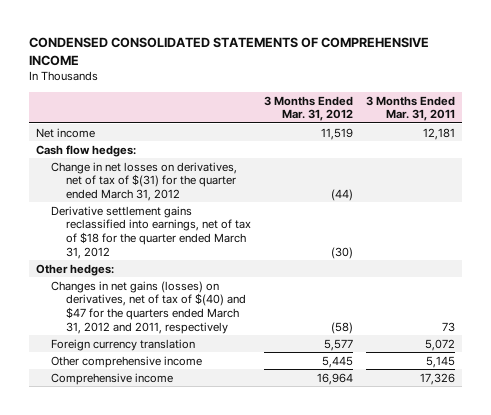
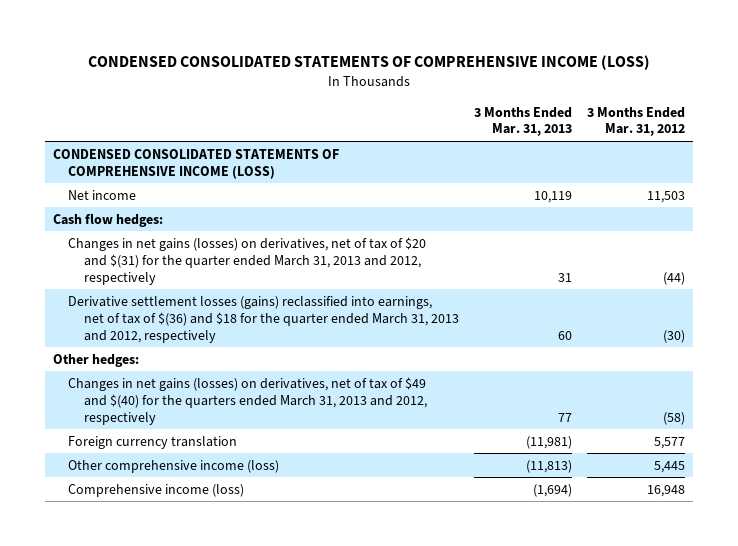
- CONDENSED CONSOLIDATED STATEMENTS OF COMPREHENSIVE INCOME
+ CONDENSED CONSOLIDATED STATEMENTS OF COMPREHENSIVE INCOME (LOSS)
- | 3 Months Ended Mar. 31, 2012 | 3 Months Ended Mar. 31, 2011
+ | 3 Months Ended Mar. 31, 2013 | 3 Months Ended Mar. 31, 2012
- Net income | 11,519 | 12,181
+ CONDENSED CONSOLIDATED STATEMENTS OF COMPREHENSIVE INCOME (LOSS)
+ Net income | 10,119 | 11,503
- Change in net losses on derivatives, net of tax of $(31) for the quarter ended March 31, 2012 | (44) |
- Derivative settlement gains reclassified into earnings, net of tax of $18 for the quarter ended March 31, 2012 | (30) |
+ Changes in net gains (losses) on derivatives, net of tax of $20 and $(31) for the quarter ended March 31, 2013 and 2012, respectively | 31 | (44)
+ Derivative settlement losses (gains) reclassified into earnings, net of tax of $(36) and $18 for the quarter ended March 31, 2013 and 2012, respectively | 60 | (30)
- Changes in net gains (losses) on derivatives, net of tax of $(40) and $47 for the quarters ended March 31, 2012 and 2011, respectively | (58) | 73
+ Changes in net gains (losses) on derivatives, net of tax of $49 and $(40) for the quarters ended March 31, 2013 and 2012, respectively | 77 | (58)
- Other comprehensive income | 5,445 | 5,145
- Comprehensive income | 16,964 | 17,326
+ Other comprehensive income (loss) | (11,813) | 5,445
+ Comprehensive income (loss) | (1,694) | 16,948

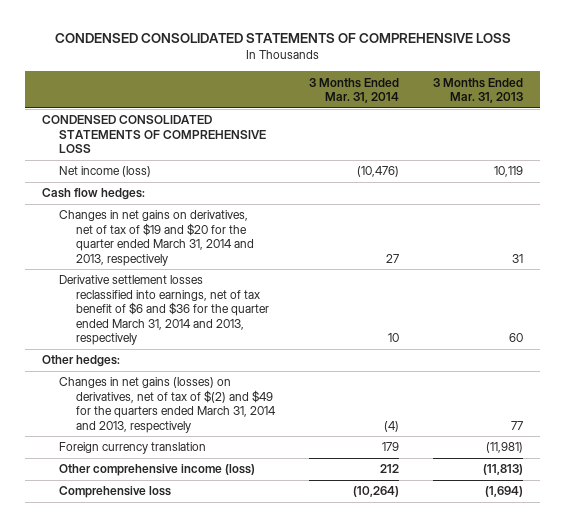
- CONDENSED CONSOLIDATED STATEMENTS OF COMPREHENSIVE INCOME (LOSS)
+ CONDENSED CONSOLIDATED STATEMENTS OF COMPREHENSIVE LOSS
- | 3 Months Ended Mar. 31, 2013 | 3 Months Ended Mar. 31, 2012
+ | 3 Months Ended Mar. 31, 2014 | 3 Months Ended Mar. 31, 2013
- CONDENSED CONSOLIDATED STATEMENTS OF COMPREHENSIVE INCOME (LOSS)
- Net income | 10,119 | 11,503
+ CONDENSED CONSOLIDATED STATEMENTS OF COMPREHENSIVE LOSS
+ Net income (loss) | (10,476) | 10,119
- Changes in net gains (losses) on derivatives, net of tax of $20 and $(31) for the quarter ended March 31, 2013 and 2012, respectively | 31 | (44)
- Derivative settlement losses (gains) reclassified into earnings, net of tax of $(36) and $18 for the quarter ended March 31, 2013 and 2012, respectively | 60 | (30)
+ Changes in net gains on derivatives, net of tax of $19 and $20 for the quarter ended March 31, 2014 and 2013, respectively | 27 | 31
+ Derivative settlement losses reclassified into earnings, net of tax benefit of $6 and $36 for the quarter ended March 31, 2014 and 2013, respectively | 10 | 60
- Changes in net gains (losses) on derivatives, net of tax of $49 and $(40) for the quarters ended March 31, 2013 and 2012, respectively | 77 | (58)
+ Changes in net gains (losses) on derivatives, net of tax of $(2) and $49 for the quarters ended March 31, 2014 and 2013, respectively | (4) | 77
- Comprehensive income (loss) | (1,694) | 16,948
+ Comprehensive loss | (10,264) | (1,694)

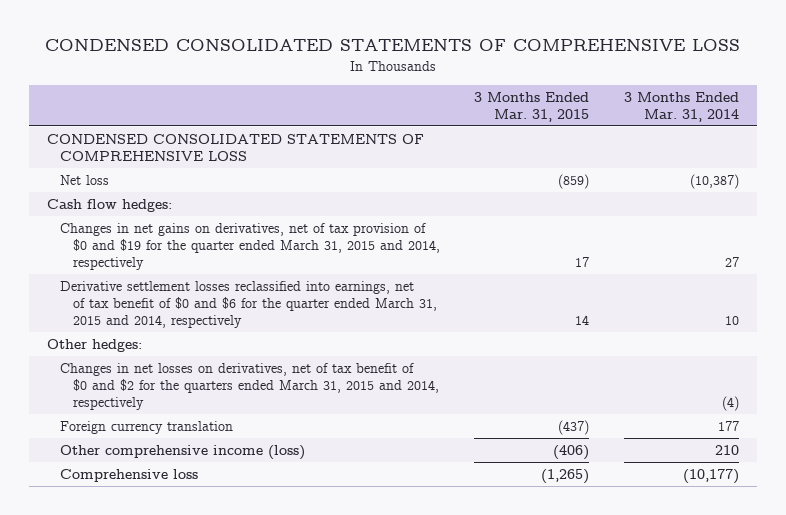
- | 3 Months Ended Mar. 31, 2014 | 3 Months Ended Mar. 31, 2013
+ | 3 Months Ended Mar. 31, 2015 | 3 Months Ended Mar. 31, 2014
- Net income (loss) | (10,476) | 10,119
+ Net loss | (859) | (10,387)
- Changes in net gains on derivatives, net of tax of $19 and $20 for the quarter ended March 31, 2014 and 2013, respectively | 27 | 31
- Derivative settlement losses reclassified into earnings, net of tax benefit of $6 and $36 for the quarter ended March 31, 2014 and 2013, respectively | 10 | 60
+ Changes in net gains on derivatives, net of tax provision of $0 and $19 for the quarter ended March 31, 2015 and 2014, respectively | 17 | 27
+ Derivative settlement losses reclassified into earnings, net of tax benefit of $0 and $6 for the quarter ended March 31, 2015 and 2014, respectively | 14 | 10
- Changes in net gains (losses) on derivatives, net of tax of $(2) and $49 for the quarters ended March 31, 2014 and 2013, respectively | (4) | 77
- Foreign currency translation | 179 | (11,981)
- Other comprehensive income (loss) | 212 | (11,813)
- Comprehensive loss | (10,264) | (1,694)
+ Changes in net losses on derivatives, net of tax benefit of $0 and $2 for the quarters ended March 31, 2015 and 2014, respectively | | (4)
+ Foreign currency translation | (437) | 177
+ Other comprehensive income (loss) | (406) | 210
+ Comprehensive loss | (1,265) | (10,177)

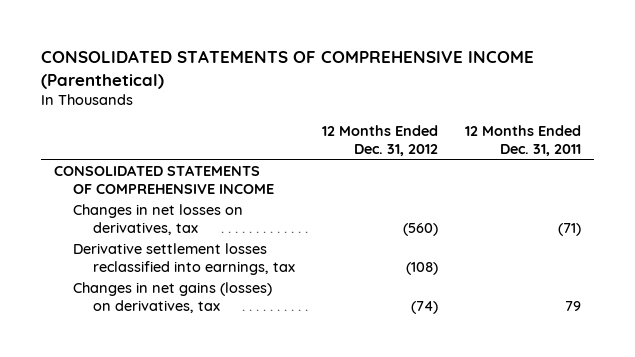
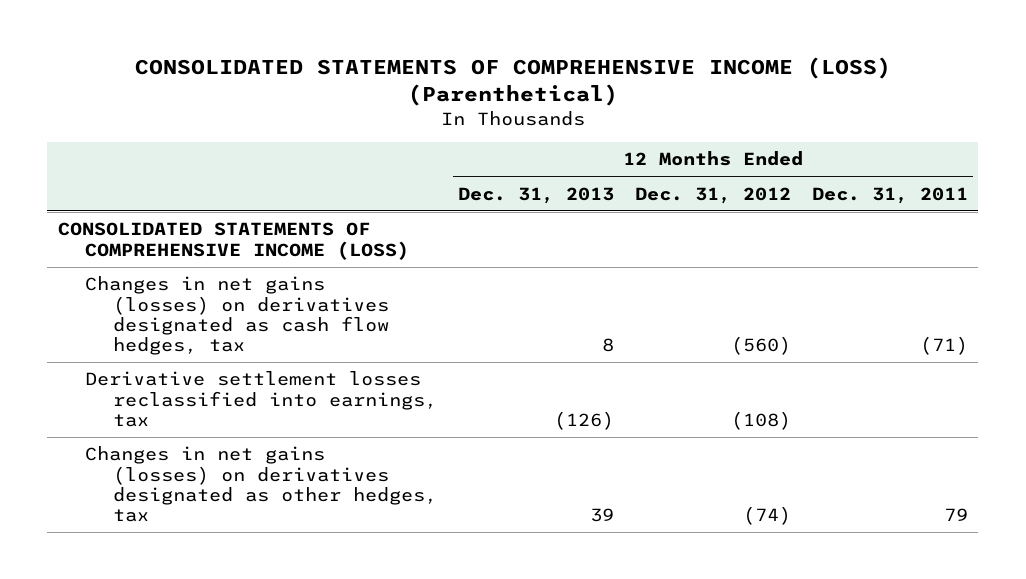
- CONSOLIDATED STATEMENTS OF COMPREHENSIVE INCOME (Parenthetical)
+ CONSOLIDATED STATEMENTS OF COMPREHENSIVE INCOME (LOSS) (Parenthetical)
- | 12 Months Ended Dec. 31, 2012 | 12 Months Ended Dec. 31, 2011
+ | 12 Months Ended Dec. 31, 2013 | 12 Months Ended Dec. 31, 2012 | 12 Months Ended Dec. 31, 2011
- CONSOLIDATED STATEMENTS OF COMPREHENSIVE INCOME
- Changes in net losses on derivatives, tax | (560) | (71)
+ CONSOLIDATED STATEMENTS OF COMPREHENSIVE INCOME (LOSS)
+ Changes in net gains (losses) on derivatives designated as cash flow hedges, tax | 8 | (560) | (71)
- Changes in net gains (losses) on derivatives, tax | (74) | 79
+ Changes in net gains (losses) on derivatives designated as other hedges, tax | 39 | (74) | 79

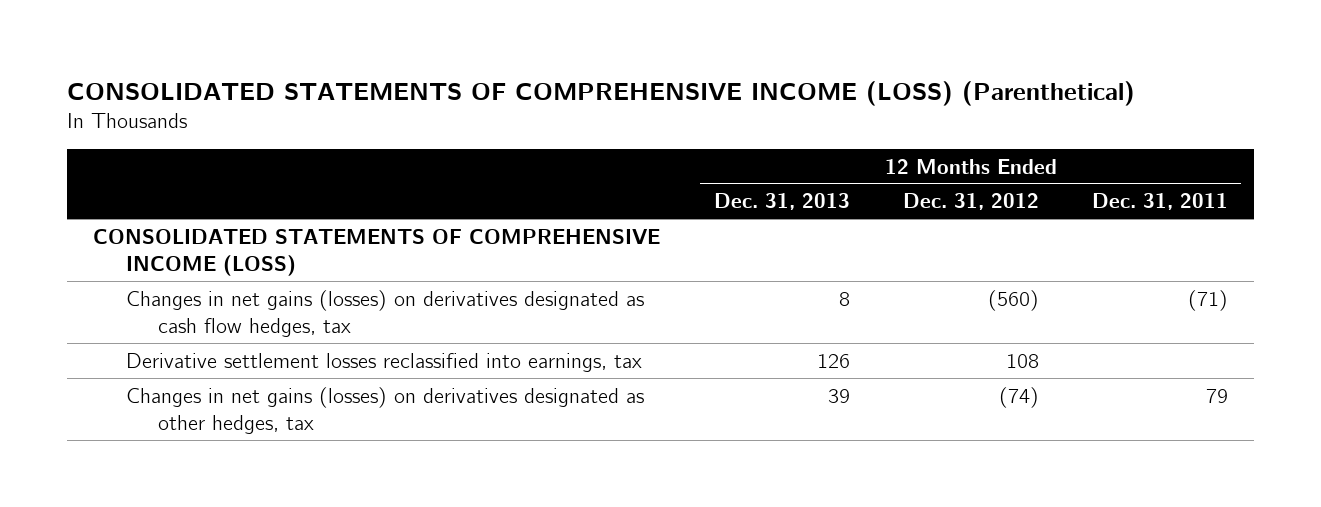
- Derivative settlement losses reclassified into earnings, tax | (126) | (108) |
+ Derivative settlement losses reclassified into earnings, tax | 126 | 108 |

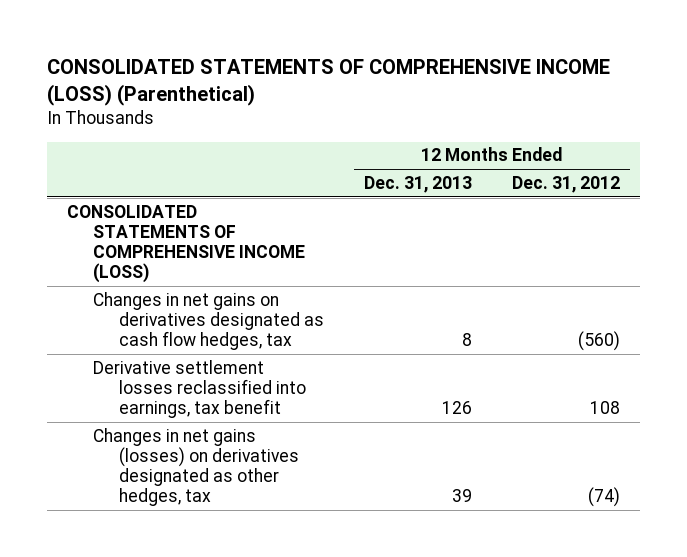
- | 12 Months Ended Dec. 31, 2013 | 12 Months Ended Dec. 31, 2012 | 12 Months Ended Dec. 31, 2011
+ | 12 Months Ended Dec. 31, 2013 | 12 Months Ended Dec. 31, 2012
- Changes in net gains (losses) on derivatives designated as cash flow hedges, tax | 8 | (560) | (71)
- Derivative settlement losses reclassified into earnings, tax | 126 | 108 |
+ Changes in net gains on derivatives designated as cash flow hedges, tax | 8 | (560)
+ Derivative settlement losses reclassified into earnings, tax benefit | 126 | 108

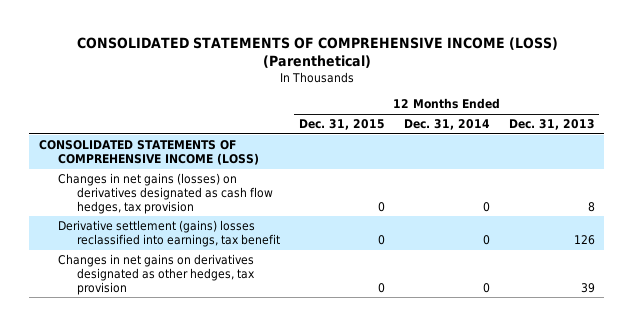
- | 12 Months Ended Dec. 31, 2013 | 12 Months Ended Dec. 31, 2012
+ | 12 Months Ended Dec. 31, 2015 | 12 Months Ended Dec. 31, 2014 | 12 Months Ended Dec. 31, 2013
- Changes in net gains on derivatives designated as cash flow hedges, tax | 8 | (560)
- Derivative settlement losses reclassified into earnings, tax benefit | 126 | 108
- Changes in net gains (losses) on derivatives designated as other hedges, tax | 39 | (74)
+ Changes in net gains (losses) on derivatives designated as cash flow hedges, tax provision | 0 | 0 | 8
+ Derivative settlement (gains) losses reclassified into earnings, tax benefit | 0 | 0 | 126
+ Changes in net gains on derivatives designated as other hedges, tax provision | 0 | 0 | 39

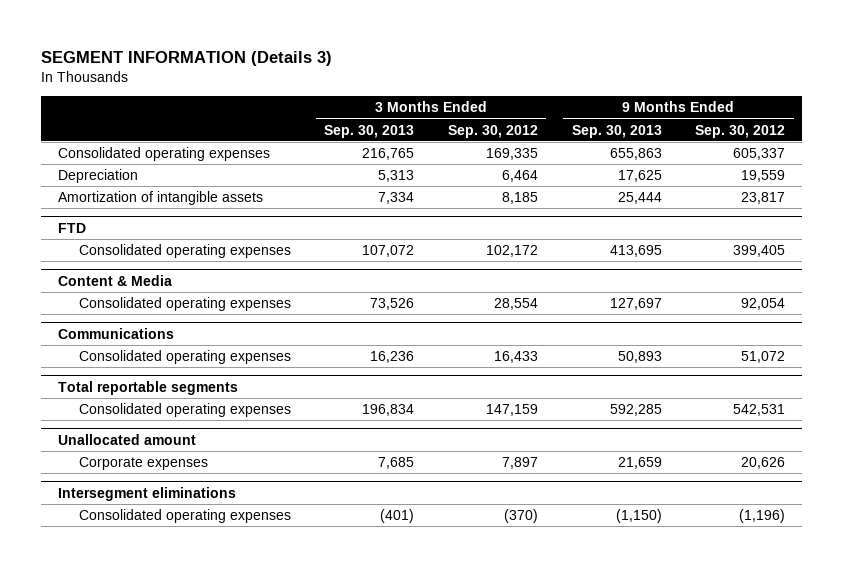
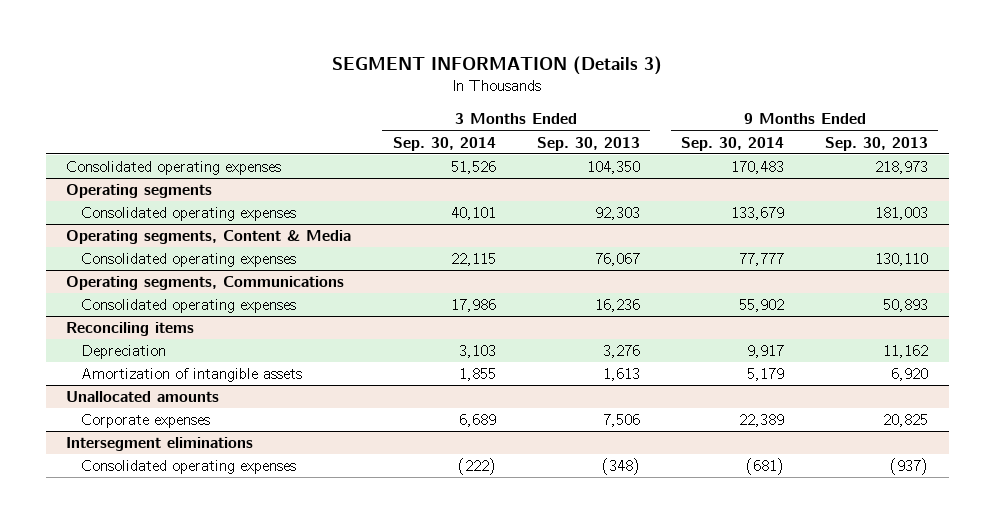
- | 3 Months Ended Sep. 30, 2013 | 3 Months Ended Sep. 30, 2012 | 9 Months Ended Sep. 30, 2013 | 9 Months Ended Sep. 30, 2012
+ | 3 Months Ended Sep. 30, 2014 | 3 Months Ended Sep. 30, 2013 | 9 Months Ended Sep. 30, 2014 | 9 Months Ended Sep. 30, 2013
- Consolidated operating expenses | 216,765 | 169,335 | 655,863 | 605,337
- Depreciation | 5,313 | 6,464 | 17,625 | 19,559
- Amortization of intangible assets | 7,334 | 8,185 | 25,444 | 23,817
- FTD
- Consolidated operating expenses | 107,072 | 102,172 | 413,695 | 399,405
- Content & Media
- Consolidated operating expenses | 73,526 | 28,554 | 127,697 | 92,054
- Communications
+ Consolidated operating expenses | 51,526 | 104,350 | 170,483 | 218,973
+ Operating segments
+ Consolidated operating expenses | 40,101 | 92,303 | 133,679 | 181,003
+ Operating segments, Content & Media
+ Consolidated operating expenses | 22,115 | 76,067 | 77,777 | 130,110
+ Operating segments, Communications
- Total reportable segments
- Consolidated operating expenses | 196,834 | 147,159 | 592,285 | 542,531
- Unallocated amount
- Corporate expenses | 7,685 | 7,897 | 21,659 | 20,626
+ Reconciling items
+ Depreciation | 3,103 | 3,276 | 9,917 | 11,162
+ Amortization of intangible assets | 1,855 | 1,613 | 5,179 | 6,920
+ Unallocated amounts
+ Corporate expenses | 6,689 | 7,506 | 22,389 | 20,825
@ Intersegment eliminations
- Consolidated operating expenses | (401) | (370) | (1,150) | (1,196)
+ Consolidated operating expenses | (222) | (348) | (681) | (937)

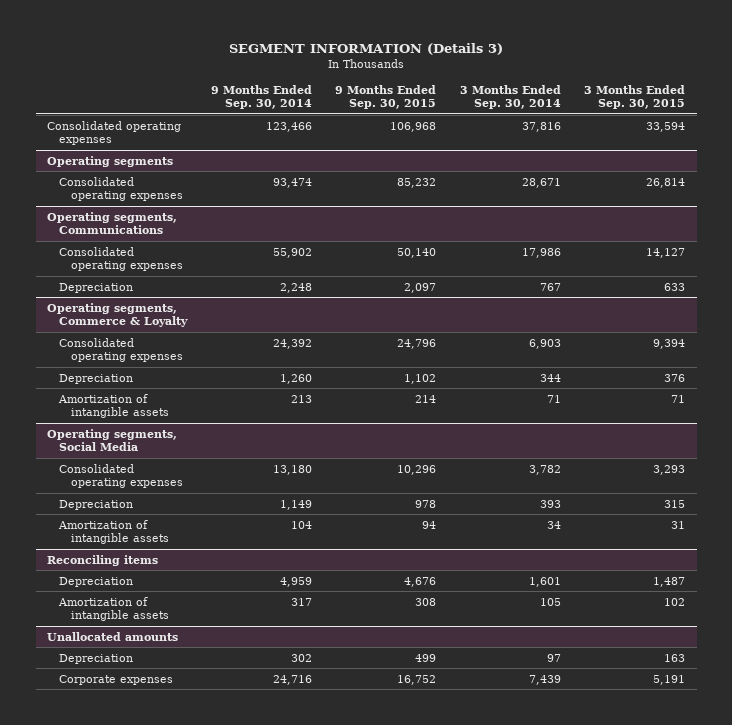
- | 3 Months Ended Sep. 30, 2014 | 3 Months Ended Sep. 30, 2013 | 9 Months Ended Sep. 30, 2014 | 9 Months Ended Sep. 30, 2013
+ | 9 Months Ended Sep. 30, 2014 | 9 Months Ended Sep. 30, 2015 | 3 Months Ended Sep. 30, 2014 | 3 Months Ended Sep. 30, 2015
- Consolidated operating expenses | 51,526 | 104,350 | 170,483 | 218,973
+ Consolidated operating expenses | 123,466 | 106,968 | 37,816 | 33,594
@ Operating segments
- Consolidated operating expenses | 40,101 | 92,303 | 133,679 | 181,003
- Operating segments, Content & Media
- Consolidated operating expenses | 22,115 | 76,067 | 77,777 | 130,110
@ Operating segments
+ Consolidated operating expenses | 93,474 | 85,232 | 28,671 | 26,814
@ Operating segments, Communications
+ Depreciation | 2,248 | 2,097 | 767 | 633
+ Operating segments, Commerce & Loyalty
+ Consolidated operating expenses | 24,392 | 24,796 | 6,903 | 9,394
+ Depreciation | 1,260 | 1,102 | 344 | 376
+ Amortization of intangible assets | 213 | 214 | 71 | 71
+ Operating segments, Social Media
+ Consolidated operating expenses | 13,180 | 10,296 | 3,782 | 3,293
+ Depreciation | 1,149 | 978 | 393 | 315
+ Amortization of intangible assets | 104 | 94 | 34 | 31
@ Reconciling items
- Depreciation | 3,103 | 3,276 | 9,917 | 11,162
- Amortization of intangible assets | 1,855 | 1,613 | 5,179 | 6,920
+ Depreciation | 4,959 | 4,676 | 1,601 | 1,487
+ Amortization of intangible assets | 317 | 308 | 105 | 102
@ Unallocated amounts
- Corporate expenses | 6,689 | 7,506 | 22,389 | 20,825
- Intersegment eliminations
- Consolidated operating expenses | (222) | (348) | (681) | (937)
@ Unallocated amounts
+ Depreciation | 302 | 499 | 97 | 163
+ Corporate expenses | 24,716 | 16,752 | 7,439 | 5,191

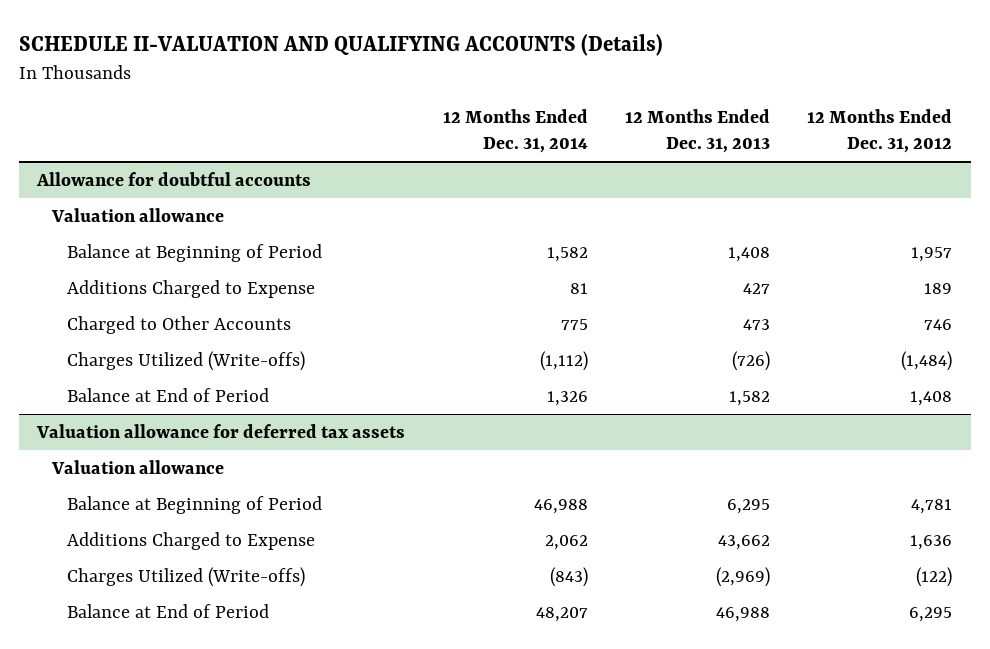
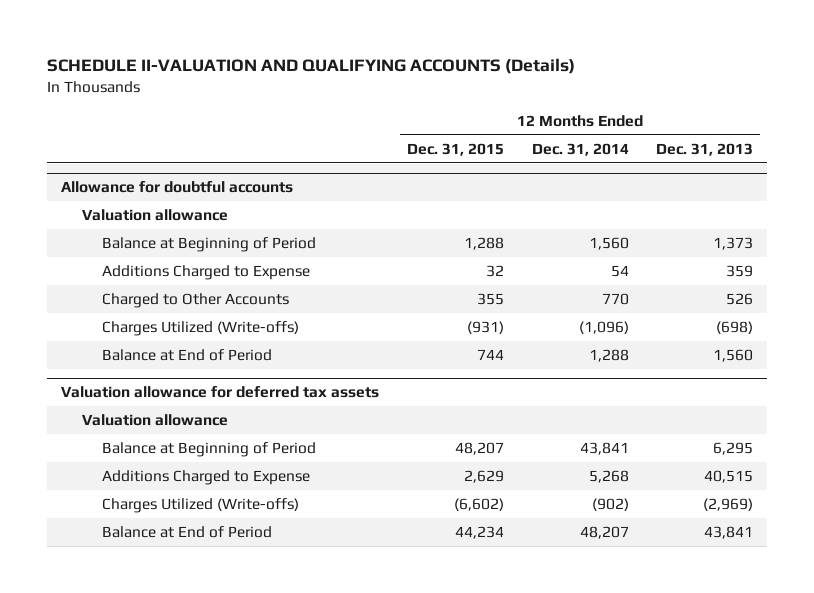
- | 12 Months Ended Dec. 31, 2014 | 12 Months Ended Dec. 31, 2013 | 12 Months Ended Dec. 31, 2012
+ | 12 Months Ended Dec. 31, 2015 | 12 Months Ended Dec. 31, 2014 | 12 Months Ended Dec. 31, 2013
@ Allowance for doubtful accounts
- Balance at Beginning of Period | 1,582 | 1,408 | 1,957
- Additions Charged to Expense | 81 | 427 | 189
- Charged to Other Accounts | 775 | 473 | 746
- Charges Utilized (Write-offs) | (1,112) | (726) | (1,484)
- Balance at End of Period | 1,326 | 1,582 | 1,408
+ Balance at Beginning of Period | 1,288 | 1,560 | 1,373
+ Additions Charged to Expense | 32 | 54 | 359
+ Charged to Other Accounts | 355 | 770 | 526
+ Charges Utilized (Write-offs) | (931) | (1,096) | (698)
+ Balance at End of Period | 744 | 1,288 | 1,560
@ Valuation allowance for deferred tax assets
- Balance at Beginning of Period | 46,988 | 6,295 | 4,781
- Additions Charged to Expense | 2,062 | 43,662 | 1,636
- Charges Utilized (Write-offs) | (843) | (2,969) | (122)
- Balance at End of Period | 48,207 | 46,988 | 6,295
+ Balance at Beginning of Period | 48,207 | 43,841 | 6,295
+ Additions Charged to Expense | 2,629 | 5,268 | 40,515
+ Charges Utilized (Write-offs) | (6,602) | (902) | (2,969)
+ Balance at End of Period | 44,234 | 48,207 | 43,841

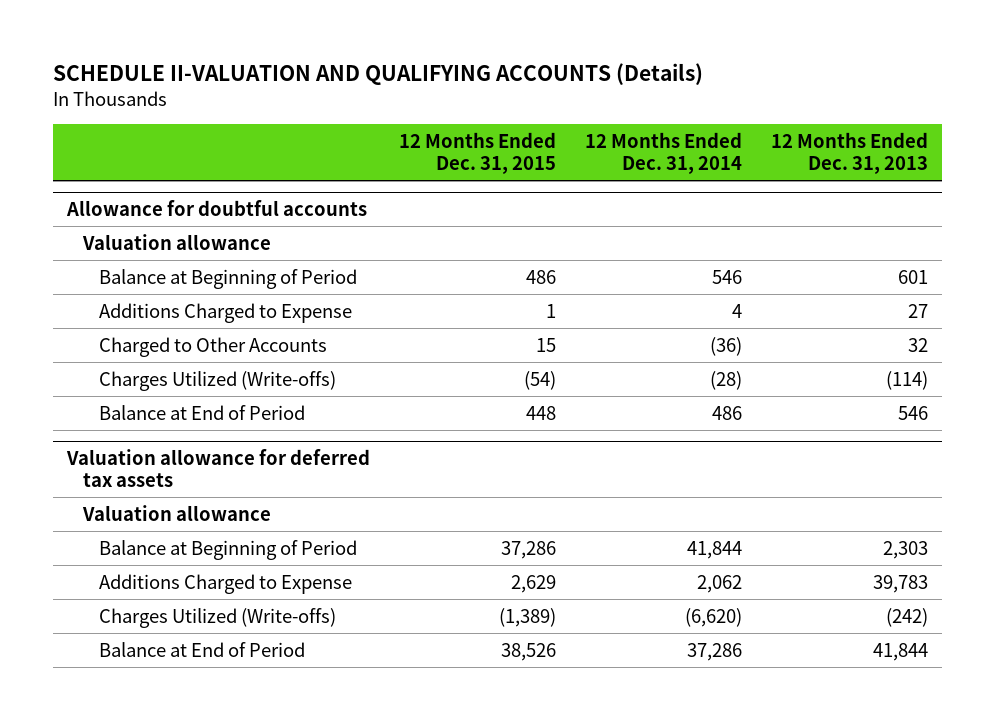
@ Allowance for doubtful accounts
- Balance at Beginning of Period | 1,288 | 1,560 | 1,373
- Additions Charged to Expense | 32 | 54 | 359
- Charged to Other Accounts | 355 | 770 | 526
- Charges Utilized (Write-offs) | (931) | (1,096) | (698)
- Balance at End of Period | 744 | 1,288 | 1,560
+ Balance at Beginning of Period | 486 | 546 | 601
+ Additions Charged to Expense | 1 | 4 | 27
+ Charged to Other Accounts | 15 | (36) | 32
+ Charges Utilized (Write-offs) | (54) | (28) | (114)
+ Balance at End of Period | 448 | 486 | 546
@ Valuation allowance for deferred tax assets
- Balance at Beginning of Period | 48,207 | 43,841 | 6,295
- Additions Charged to Expense | 2,629 | 5,268 | 40,515
- Charges Utilized (Write-offs) | (6,602) | (902) | (2,969)
- Balance at End of Period | 44,234 | 48,207 | 43,841
+ Balance at Beginning of Period | 37,286 | 41,844 | 2,303
+ Additions Charged to Expense | 2,629 | 2,062 | 39,783
+ Charges Utilized (Write-offs) | (1,389) | (6,620) | (242)
+ Balance at End of Period | 38,526 | 37,286 | 41,844

